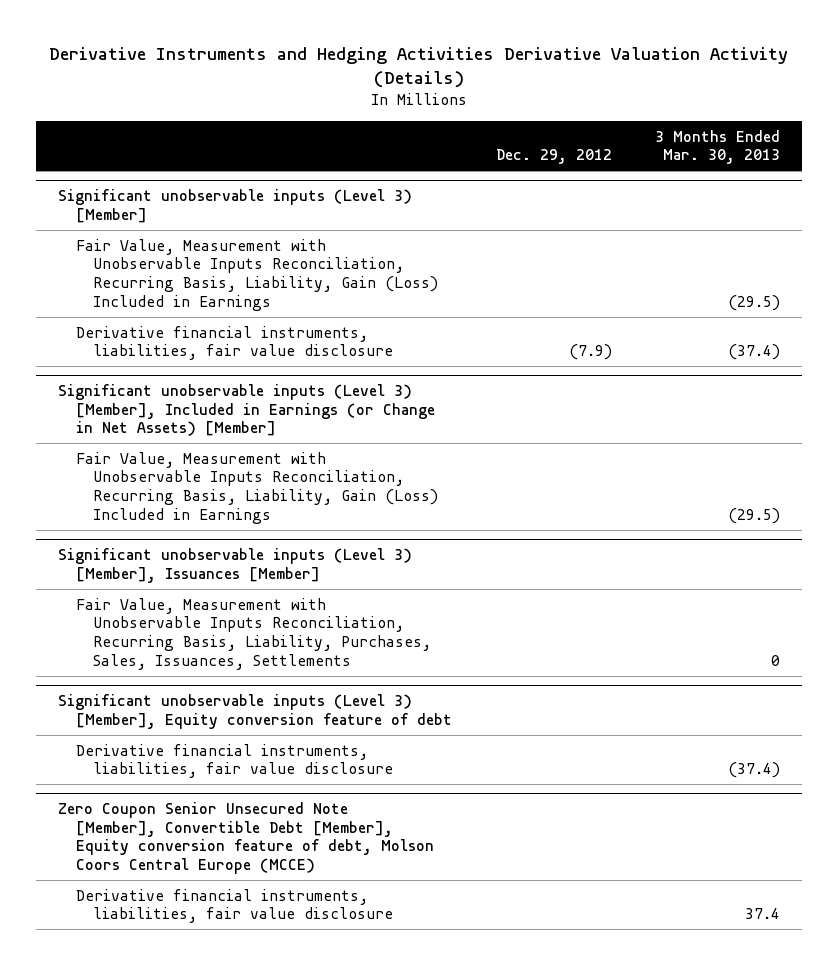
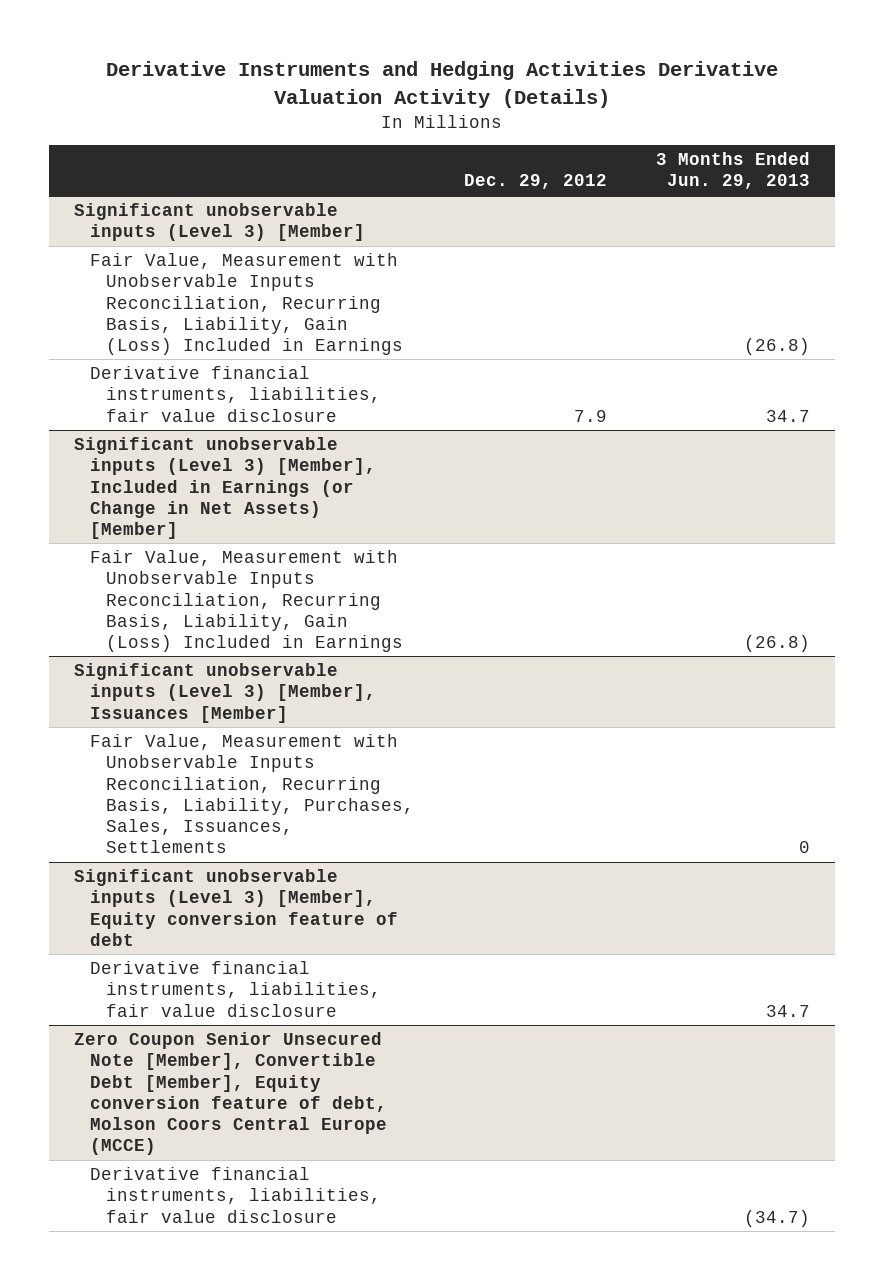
- | Dec. 29, 2012 | 3 Months Ended Mar. 30, 2013
+ | Dec. 29, 2012 | 3 Months Ended Jun. 29, 2013
@ Significant unobservable inputs (Level 3) [Member]
- Derivative financial instruments, liabilities, fair value disclosure | (7.9) | (37.4)
+ Derivative financial instruments, liabilities, fair value disclosure | 7.9 | 34.7

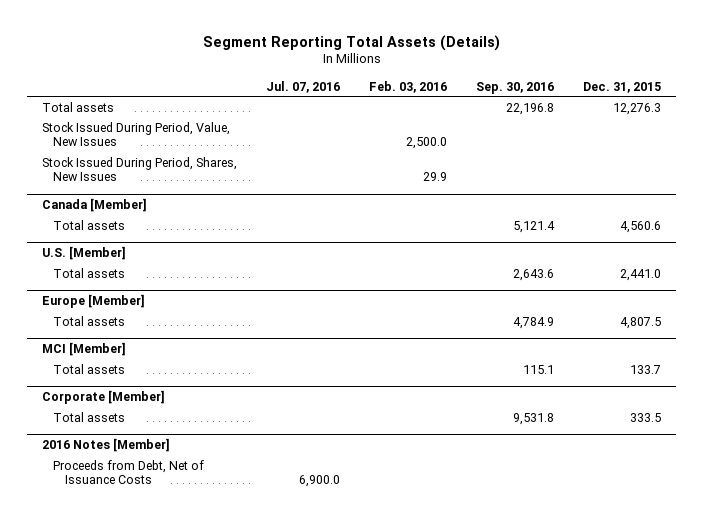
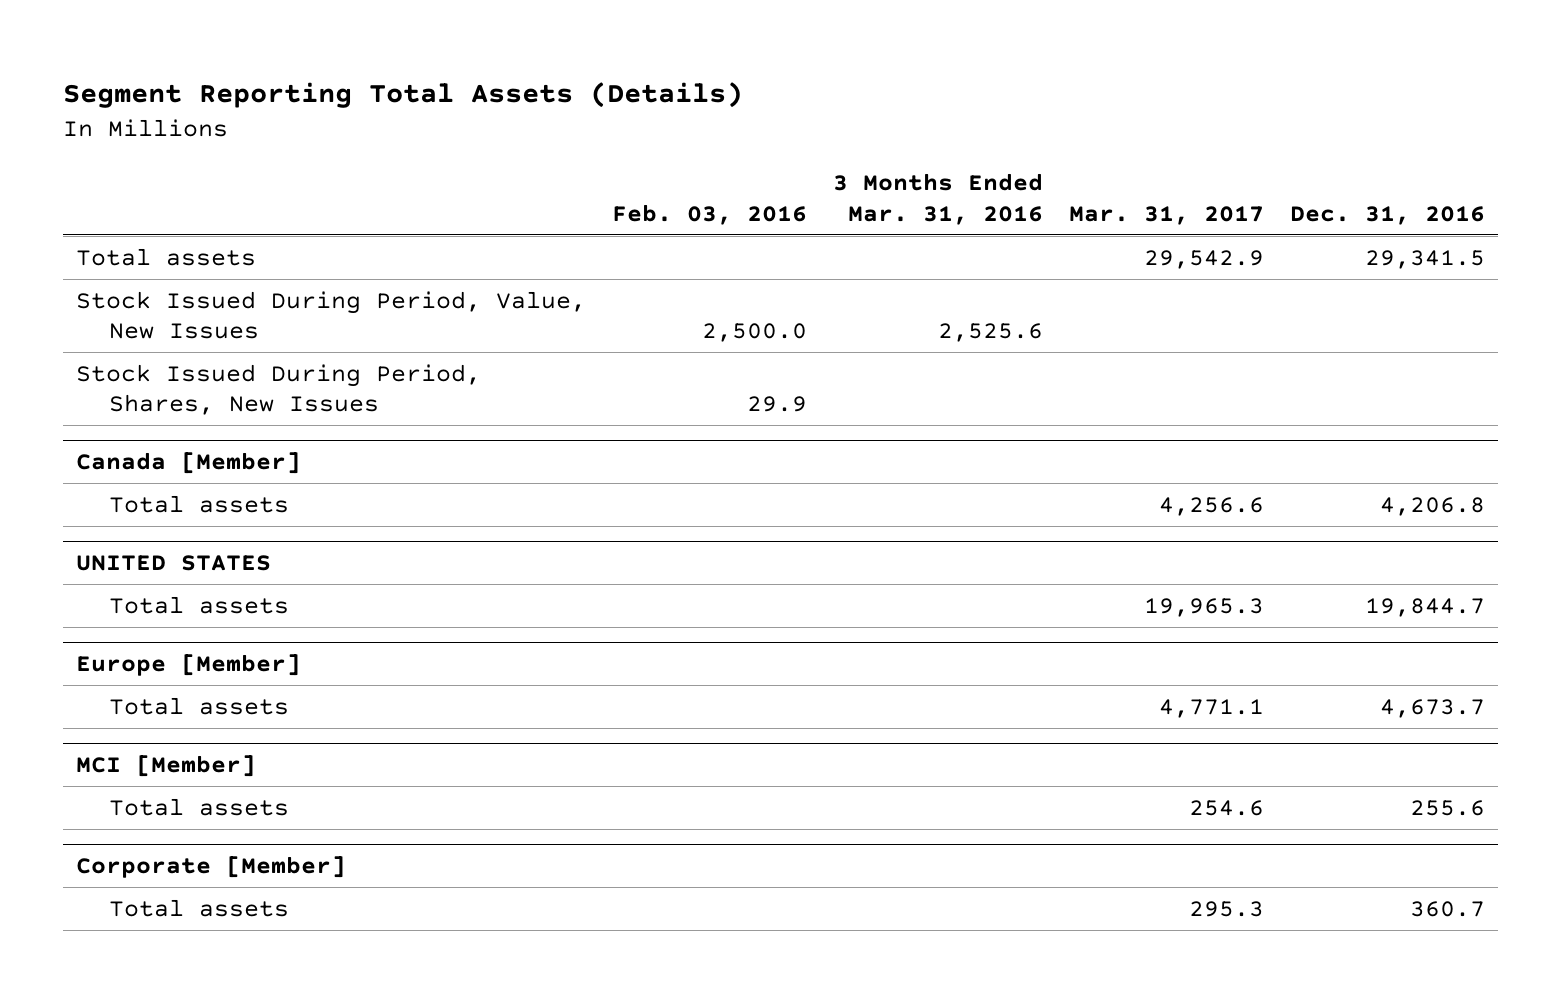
- | Jul. 07, 2016 | Feb. 03, 2016 | Sep. 30, 2016 | Dec. 31, 2015
+ | Feb. 03, 2016 | 3 Months Ended Mar. 31, 2016 | Mar. 31, 2017 | Dec. 31, 2016
- U.S. [Member]
+ UNITED STATES
- 2016 Notes [Member]
- Proceeds from Debt, Net of Issuance Costs | 6,900.0 | | |

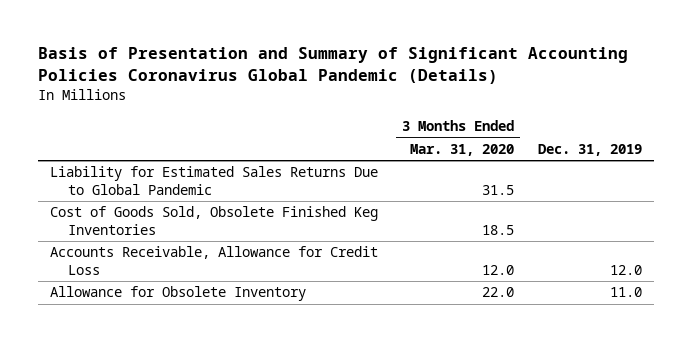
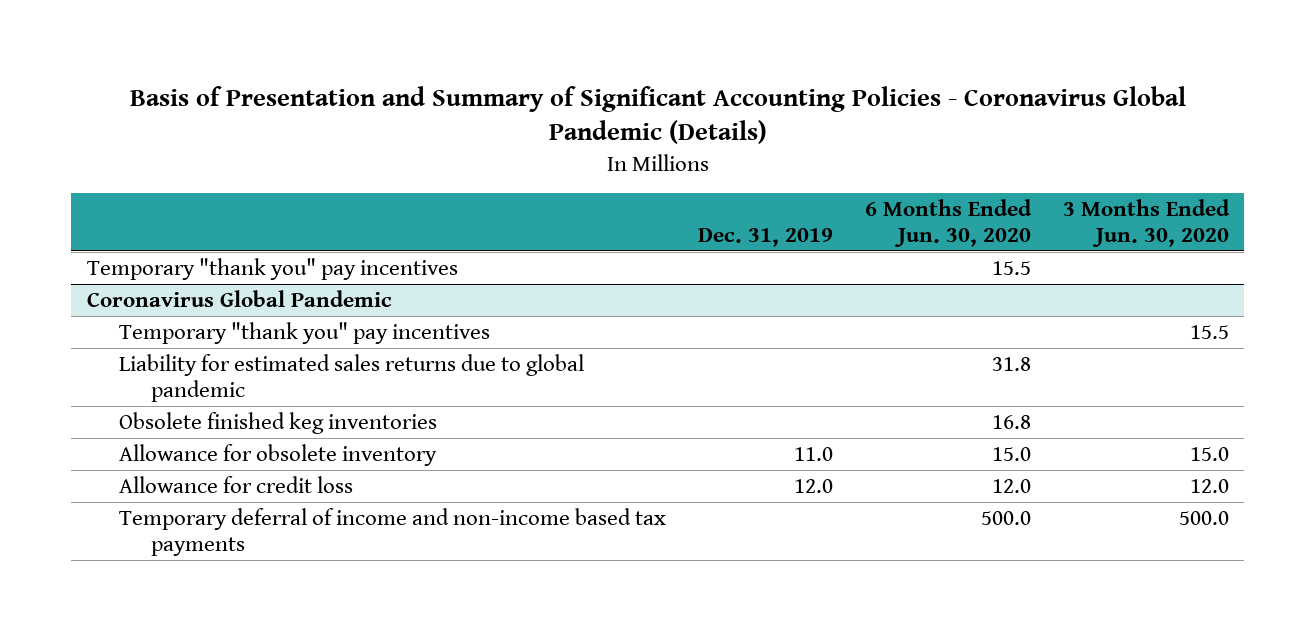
- Basis of Presentation and Summary of Significant Accounting Policies Coronavirus Global Pandemic (Details)
+ Basis of Presentation and Summary of Significant Accounting Policies - Coronavirus Global Pandemic (Details)
- | 3 Months Ended Mar. 31, 2020 | Dec. 31, 2019
+ | Dec. 31, 2019 | 6 Months Ended Jun. 30, 2020 | 3 Months Ended Jun. 30, 2020
- Liability for Estimated Sales Returns Due to Global Pandemic | 31.5 |
- Cost of Goods Sold, Obsolete Finished Keg Inventories | 18.5 |
- Accounts Receivable, Allowance for Credit Loss | 12.0 | 12.0
- Allowance for Obsolete Inventory | 22.0 | 11.0
+ Temporary "thank you" pay incentives | | 15.5 |
+ Coronavirus Global Pandemic
+ Temporary "thank you" pay incentives | | | 15.5
+ Liability for estimated sales returns due to global pandemic | | 31.8 |
+ Obsolete finished keg inventories | | 16.8 |
+ Allowance for obsolete inventory | 11.0 | 15.0 | 15.0
+ Allowance for credit loss | 12.0 | 12.0 | 12.0
+ Temporary deferral of income and non-income based tax payments | | 500.0 | 500.0

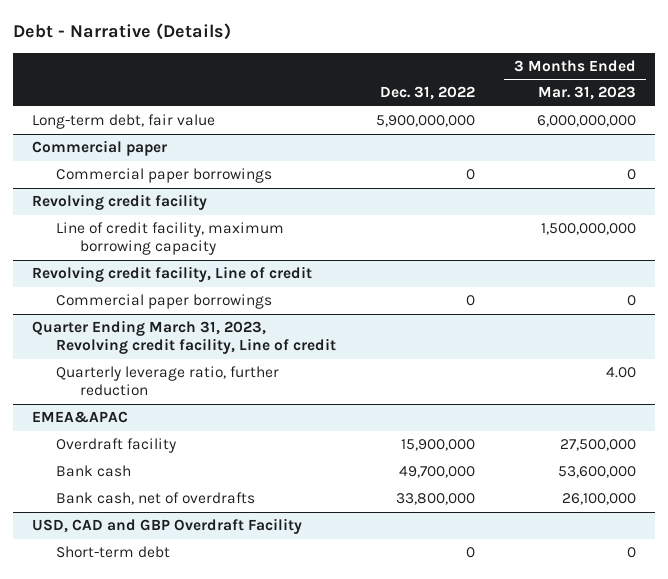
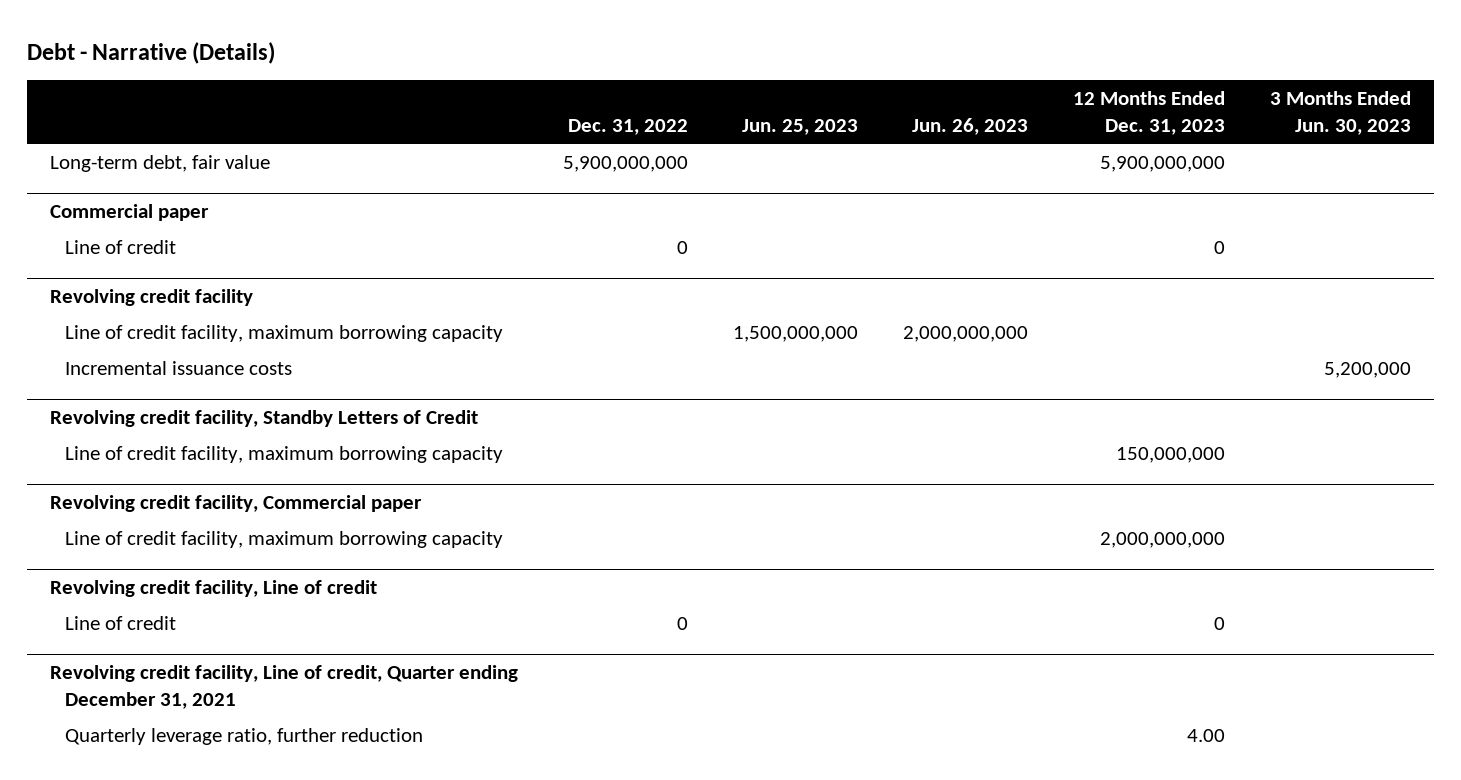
- | Dec. 31, 2022 | 3 Months Ended Mar. 31, 2023
+ | Dec. 31, 2022 | Jun. 25, 2023 | Jun. 26, 2023 | 12 Months Ended Dec. 31, 2023 | 3 Months Ended Jun. 30, 2023
@ Commercial paper
- Commercial paper borrowings | 0 | 0
+ Line of credit | 0 | | | 0 |
@ Revolving credit facility
+ Incremental issuance costs | | | | | 5,200,000
+ Revolving credit facility, Standby Letters of Credit
+ Line of credit facility, maximum borrowing capacity | | | | 150,000,000 |
+ Revolving credit facility, Commercial paper
+ Line of credit facility, maximum borrowing capacity | | | | 2,000,000,000 |
@ Revolving credit facility, Line of credit
- Commercial paper borrowings | 0 | 0
- Quarter Ending March 31, 2023, Revolving credit facility, Line of credit
@ Revolving credit facility, Line of credit
+ Line of credit | 0 | | | 0 |
+ Revolving credit facility, Line of credit, Quarter ending December 31, 2021
- EMEA&APAC
- Overdraft facility | 15,900,000 | 27,500,000
- Bank cash | 49,700,000 | 53,600,000
- Bank cash, net of overdrafts | 33,800,000 | 26,100,000
- USD, CAD and GBP Overdraft Facility
- Short-term debt | 0 | 0

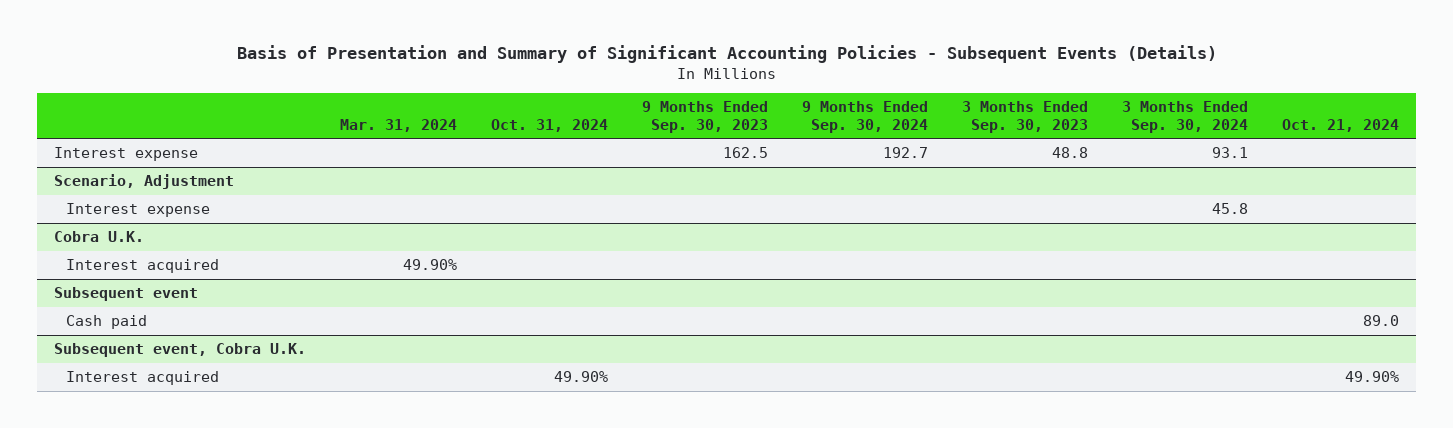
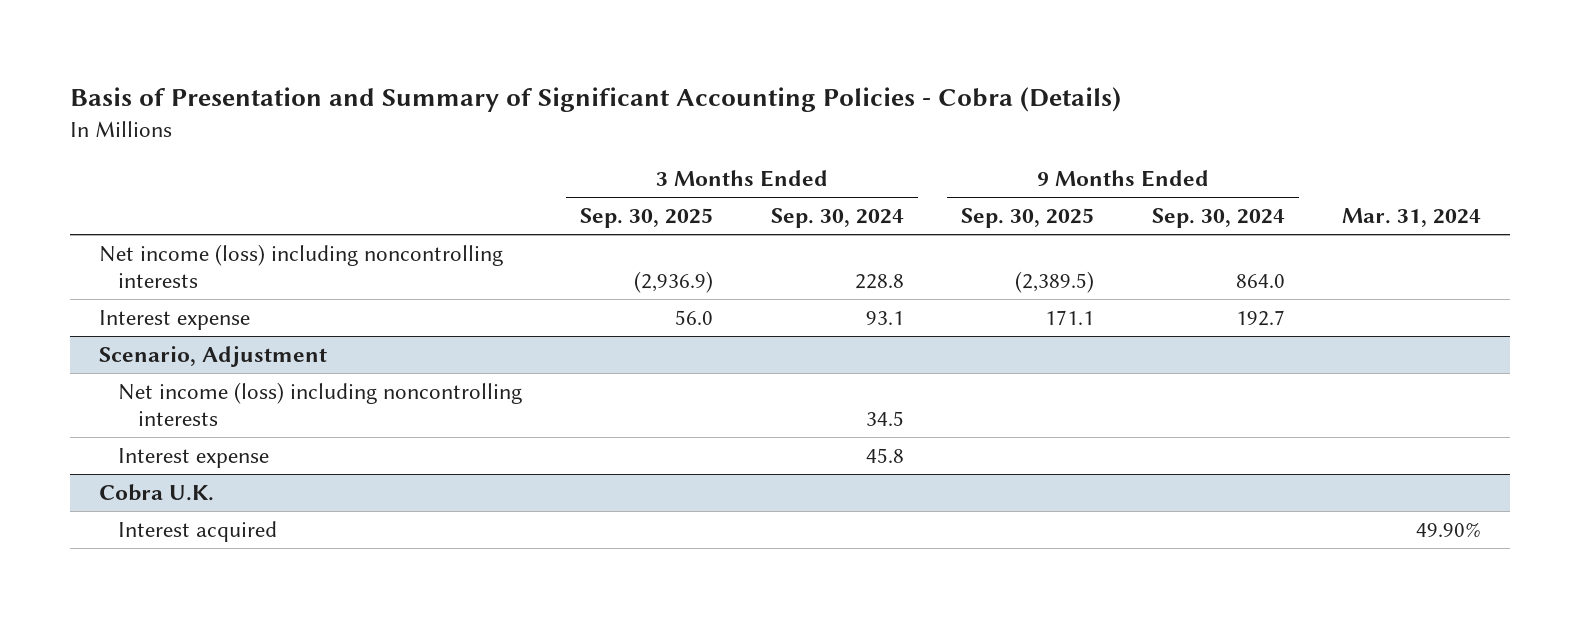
- Basis of Presentation and Summary of Significant Accounting Policies - Subsequent Events (Details)
+ Basis of Presentation and Summary of Significant Accounting Policies - Cobra (Details)
- | Mar. 31, 2024 | Oct. 31, 2024 | 9 Months Ended Sep. 30, 2023 | 9 Months Ended Sep. 30, 2024 | 3 Months Ended Sep. 30, 2023 | 3 Months Ended Sep. 30, 2024 | Oct. 21, 2024
+ | 3 Months Ended Sep. 30, 2025 | 3 Months Ended Sep. 30, 2024 | 9 Months Ended Sep. 30, 2025 | 9 Months Ended Sep. 30, 2024 | Mar. 31, 2024
+ Net income (loss) including noncontrolling interests | (2,936.9) | 228.8 | (2,389.5) | 864.0 |
@ Scenario, Adjustment
+ Net income (loss) including noncontrolling interests | | 34.5 | | |
- Subsequent event
- Cash paid | | | | | | | 89.0
- Subsequent event, Cobra U.K.
- Interest acquired | | 49.90% | | | | | 49.90%

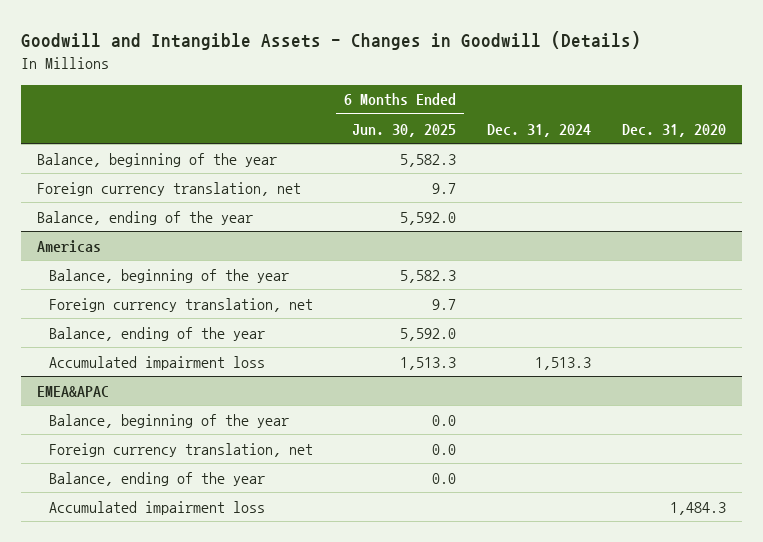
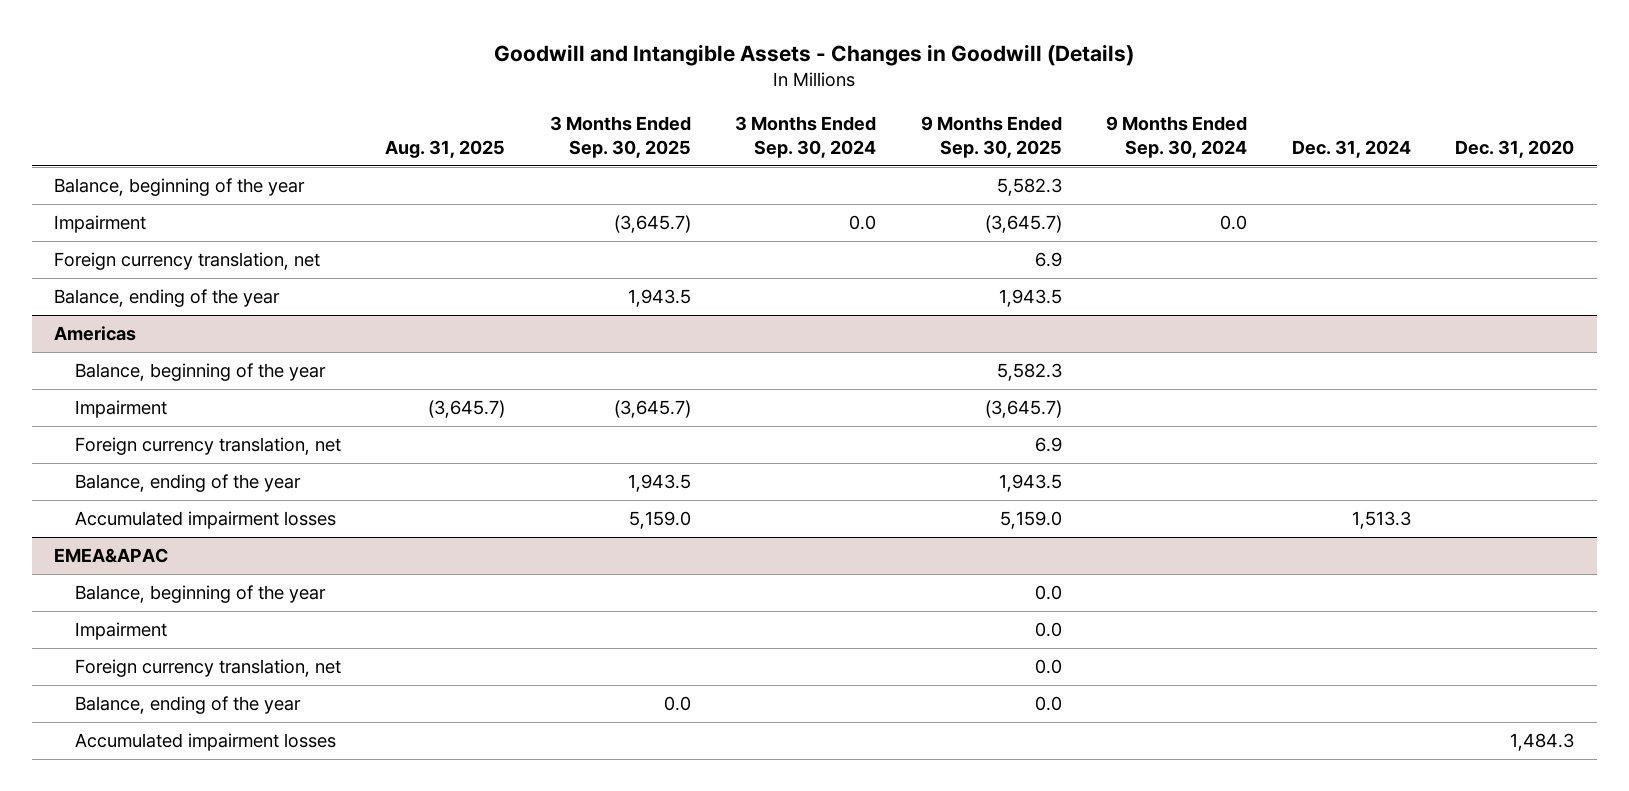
- | 6 Months Ended Jun. 30, 2025 | Dec. 31, 2024 | Dec. 31, 2020
+ | Aug. 31, 2025 | 3 Months Ended Sep. 30, 2025 | 3 Months Ended Sep. 30, 2024 | 9 Months Ended Sep. 30, 2025 | 9 Months Ended Sep. 30, 2024 | Dec. 31, 2024 | Dec. 31, 2020
+ Impairment | | (3,645.7) | 0.0 | (3,645.7) | 0.0 | |
@ Americas
+ Impairment | (3,645.7) | (3,645.7) | | (3,645.7) | | |
- Accumulated impairment loss | 1,513.3 | 1,513.3 |
+ Accumulated impairment losses | | 5,159.0 | | 5,159.0 | | 1,513.3 |
@ EMEA&APAC
+ Impairment | | | | 0.0 | | |
- Accumulated impairment loss | | | 1,484.3
+ Accumulated impairment losses | | | | | | | 1,484.3

